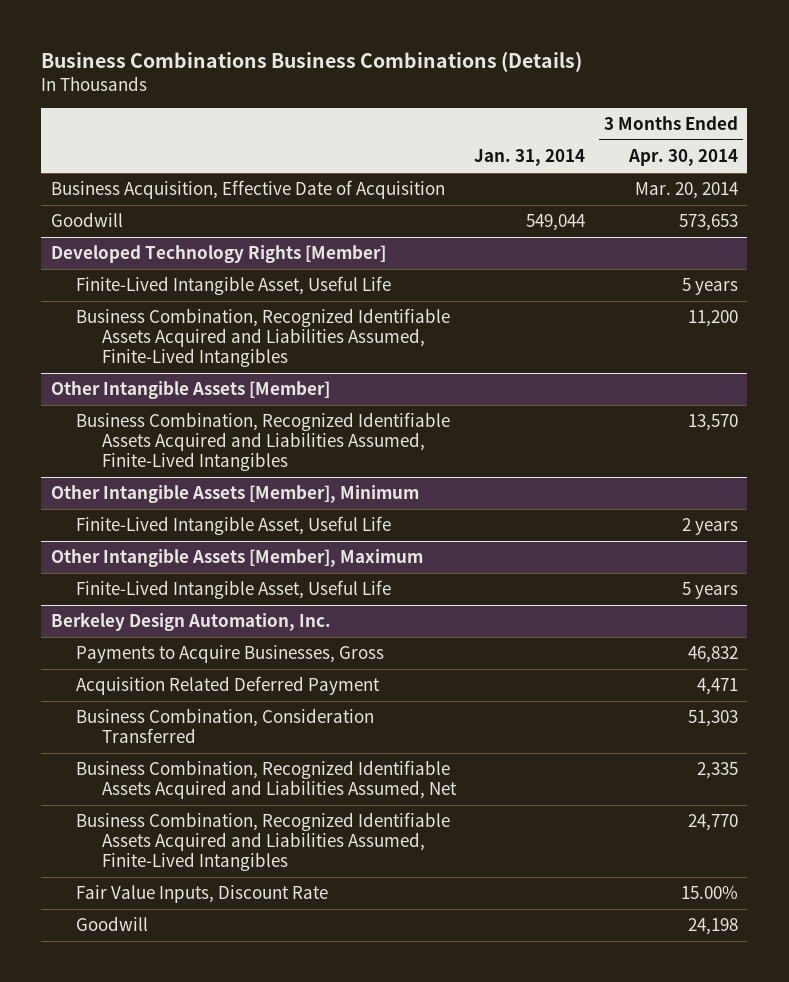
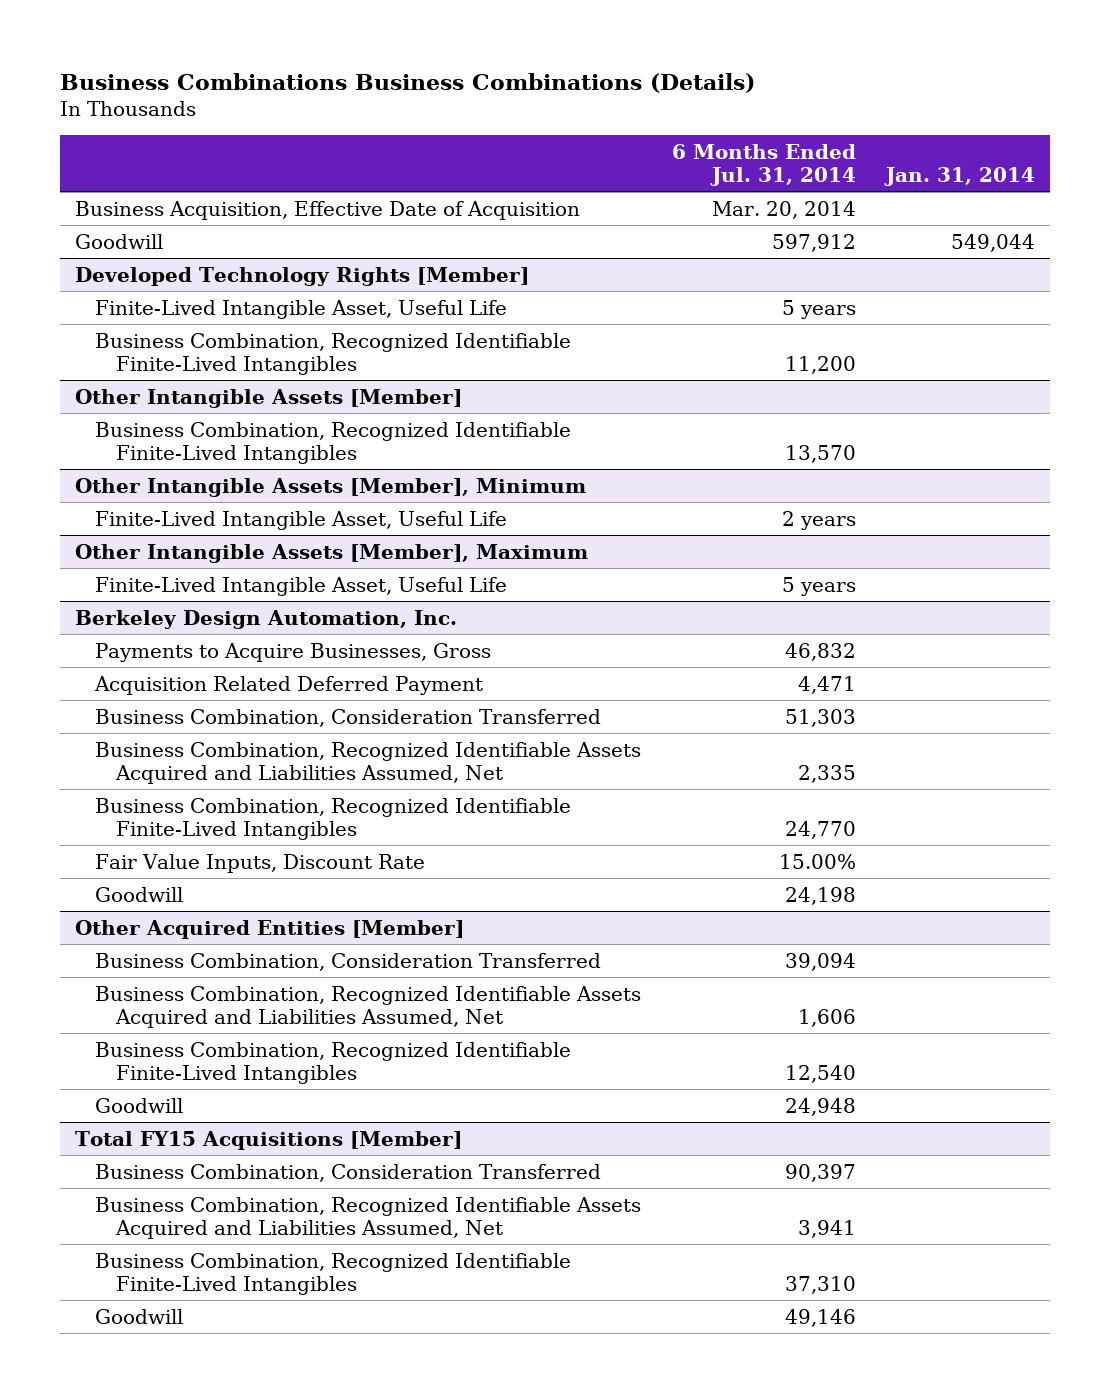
- | Jan. 31, 2014 | 3 Months Ended Apr. 30, 2014
+ | 6 Months Ended Jul. 31, 2014 | Jan. 31, 2014
@ Developed Technology Rights [Member]
- Business Combination, Recognized Identifiable Assets Acquired and Liabilities Assumed, Finite-Lived Intangibles | | 11,200
+ Business Combination, Recognized Identifiable Finite-Lived Intangibles | 11,200 |
@ Other Intangible Assets [Member]
- Business Combination, Recognized Identifiable Assets Acquired and Liabilities Assumed, Finite-Lived Intangibles | | 13,570
+ Business Combination, Recognized Identifiable Finite-Lived Intangibles | 13,570 |
@ Berkeley Design Automation, Inc.
- Business Combination, Recognized Identifiable Assets Acquired and Liabilities Assumed, Finite-Lived Intangibles | | 24,770
+ Business Combination, Recognized Identifiable Finite-Lived Intangibles | 24,770 |
+ Other Acquired Entities [Member]
+ Business Combination, Consideration Transferred | 39,094 |
+ Business Combination, Recognized Identifiable Assets Acquired and Liabilities Assumed, Net | 1,606 |
+ Business Combination, Recognized Identifiable Finite-Lived Intangibles | 12,540 |
+ Goodwill | 24,948 |
+ Total FY15 Acquisitions [Member]
+ Business Combination, Consideration Transferred | 90,397 |
+ Business Combination, Recognized Identifiable Assets Acquired and Liabilities Assumed, Net | 3,941 |
+ Business Combination, Recognized Identifiable Finite-Lived Intangibles | 37,310 |
+ Goodwill | 49,146 |

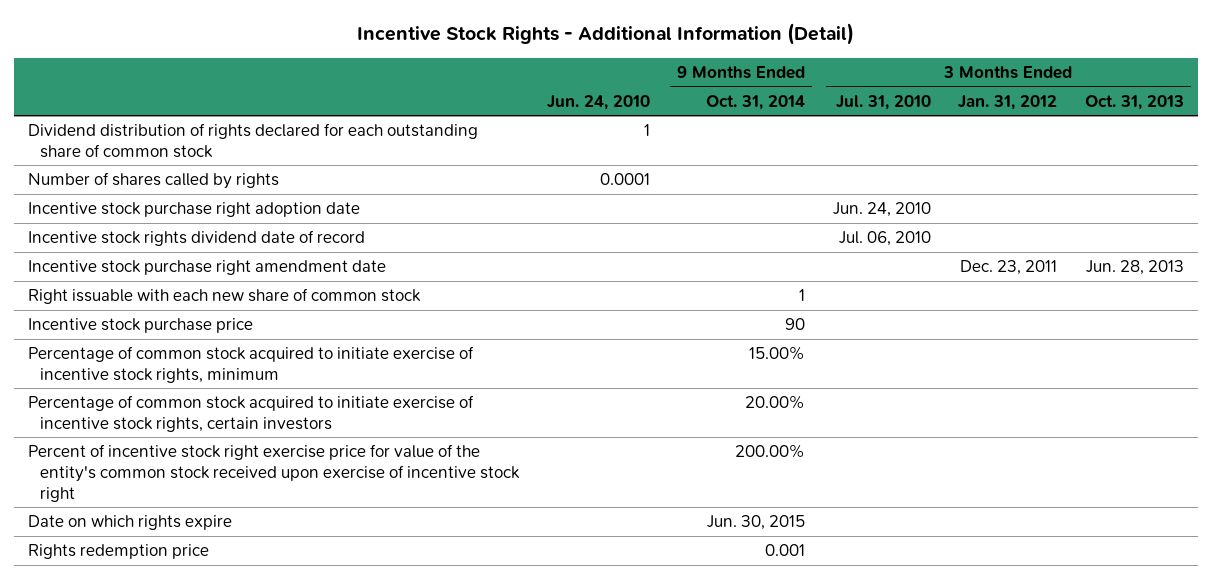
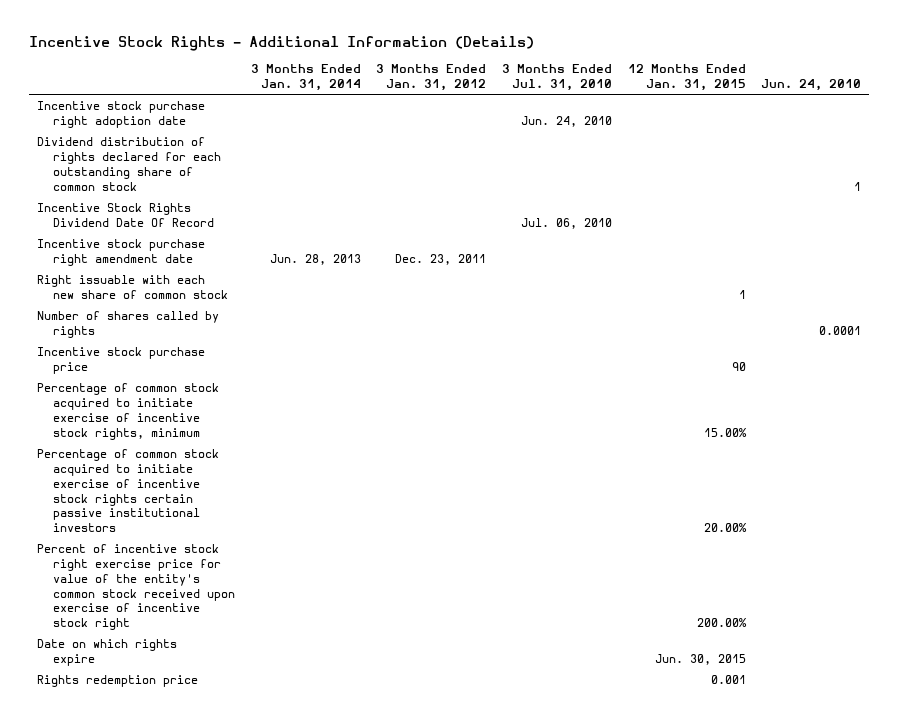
- Incentive Stock Rights - Additional Information (Detail)
+ Incentive Stock Rights - Additional Information (Details)
- | Jun. 24, 2010 | 9 Months Ended Oct. 31, 2014 | 3 Months Ended Jul. 31, 2010 | 3 Months Ended Jan. 31, 2012 | 3 Months Ended Oct. 31, 2013
+ | 3 Months Ended Jan. 31, 2014 | 3 Months Ended Jan. 31, 2012 | 3 Months Ended Jul. 31, 2010 | 12 Months Ended Jan. 31, 2015 | Jun. 24, 2010
- Incentive stock rights dividend date of record | | | Jul. 06, 2010 | |
moved down: Dividend distribution of rights declared for each outstanding share of common stock | | | | | 1
+ Incentive Stock Rights Dividend Date Of Record | | | Jul. 06, 2010 | |
moved down: Number of shares called by rights | | | | | 0.0001
- Percentage of common stock acquired to initiate exercise of incentive stock rights, certain investors | | 20.00% | | |
+ Percentage of common stock acquired to initiate exercise of incentive stock rights certain passive institutional investors | | | | 20.00% |

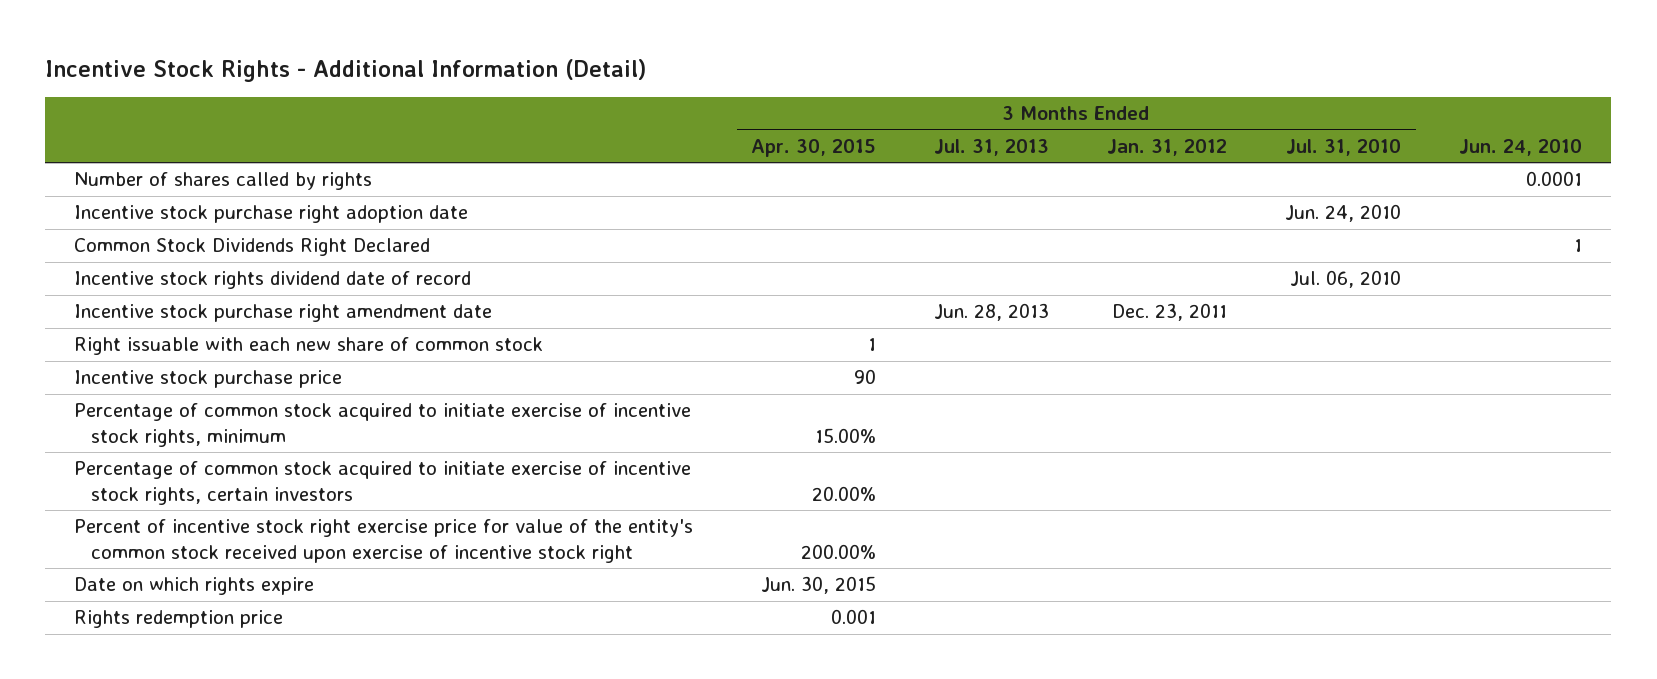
- Incentive Stock Rights - Additional Information (Details)
+ Incentive Stock Rights - Additional Information (Detail)
- | 3 Months Ended Jan. 31, 2014 | 3 Months Ended Jan. 31, 2012 | 3 Months Ended Jul. 31, 2010 | 12 Months Ended Jan. 31, 2015 | Jun. 24, 2010
+ | 3 Months Ended Apr. 30, 2015 | 3 Months Ended Jul. 31, 2013 | 3 Months Ended Jan. 31, 2012 | 3 Months Ended Jul. 31, 2010 | Jun. 24, 2010
moved up: Number of shares called by rights | | | | | 0.0001
- Dividend distribution of rights declared for each outstanding share of common stock | | | | | 1
- Incentive Stock Rights Dividend Date Of Record | | | Jul. 06, 2010 | |
+ Common Stock Dividends Right Declared | | | | | 1
+ Incentive stock rights dividend date of record | | | | Jul. 06, 2010 |
- Percentage of common stock acquired to initiate exercise of incentive stock rights certain passive institutional investors | | | | 20.00% |
+ Percentage of common stock acquired to initiate exercise of incentive stock rights, certain investors | 20.00% | | | |

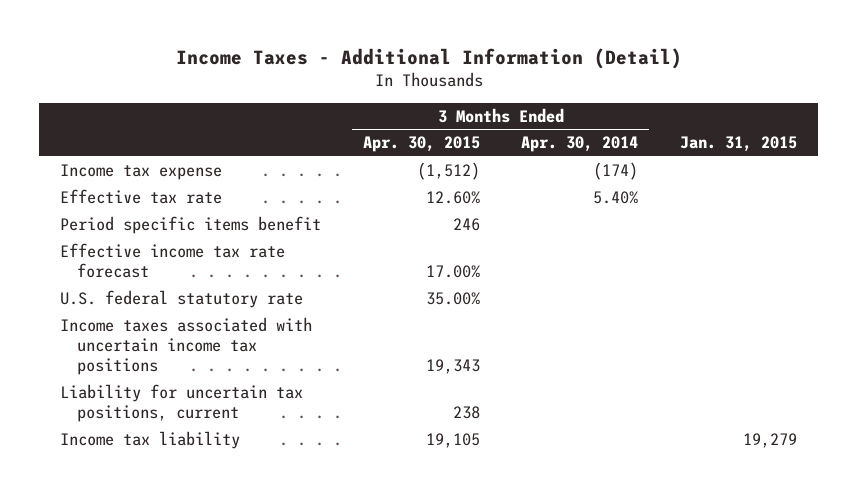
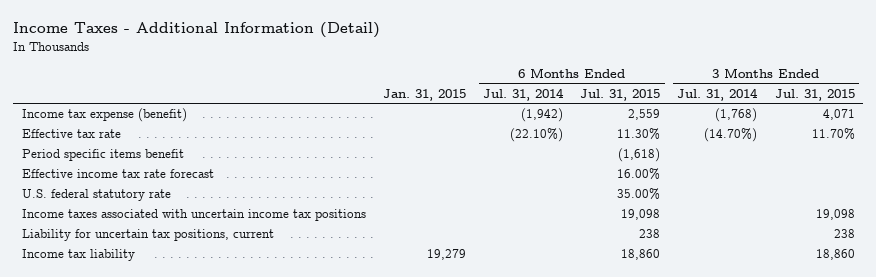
- | 3 Months Ended Apr. 30, 2015 | 3 Months Ended Apr. 30, 2014 | Jan. 31, 2015
+ | Jan. 31, 2015 | 6 Months Ended Jul. 31, 2014 | 6 Months Ended Jul. 31, 2015 | 3 Months Ended Jul. 31, 2014 | 3 Months Ended Jul. 31, 2015
- Income tax expense | (1,512) | (174) |
+ Income tax expense (benefit) | | (1,942) | 2,559 | (1,768) | 4,071

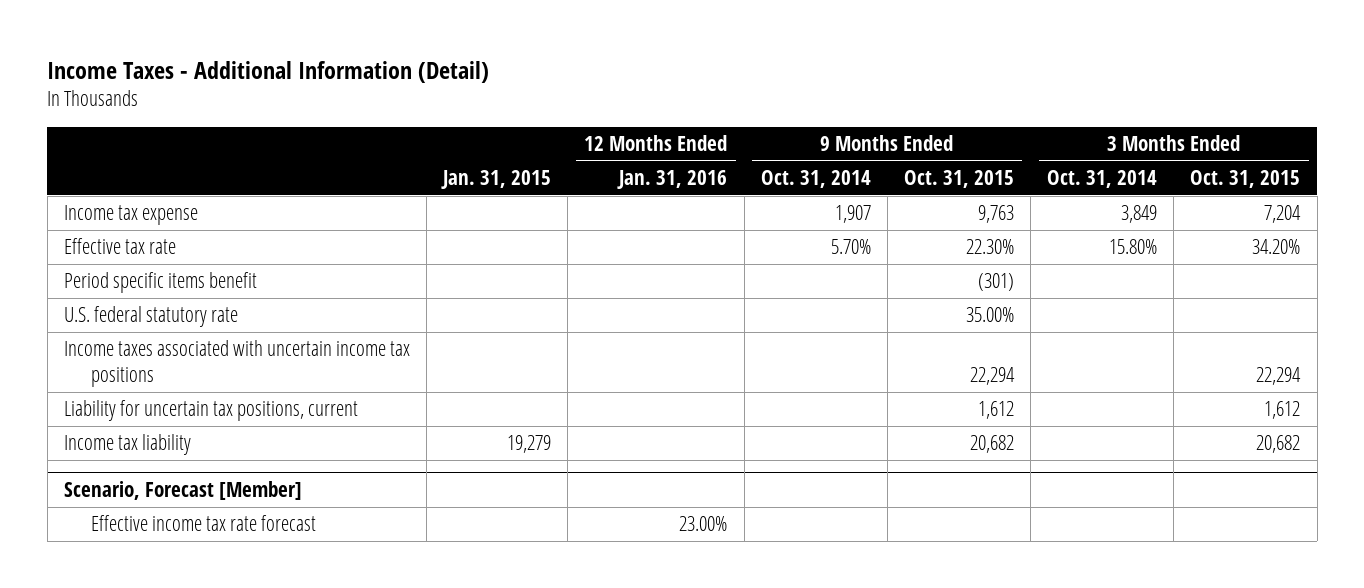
- | Jan. 31, 2015 | 6 Months Ended Jul. 31, 2014 | 6 Months Ended Jul. 31, 2015 | 3 Months Ended Jul. 31, 2014 | 3 Months Ended Jul. 31, 2015
+ | Jan. 31, 2015 | 12 Months Ended Jan. 31, 2016 | 9 Months Ended Oct. 31, 2014 | 9 Months Ended Oct. 31, 2015 | 3 Months Ended Oct. 31, 2014 | 3 Months Ended Oct. 31, 2015
- Income tax expense (benefit) | | (1,942) | 2,559 | (1,768) | 4,071
+ Income tax expense | | | 1,907 | 9,763 | 3,849 | 7,204
- Effective income tax rate forecast | | | 16.00% | |
+ Scenario, Forecast [Member]
+ Effective income tax rate forecast | | 23.00% | | | |

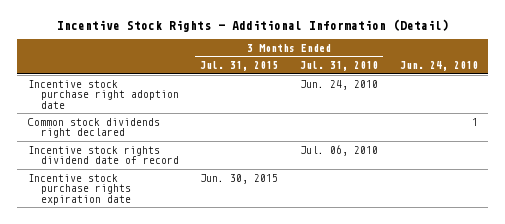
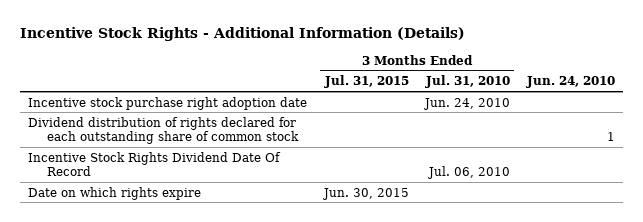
- Incentive Stock Rights - Additional Information (Detail)
+ Incentive Stock Rights - Additional Information (Details)
- Common stock dividends right declared | | | 1
- Incentive stock rights dividend date of record | | Jul. 06, 2010 |
- Incentive stock purchase rights expiration date | Jun. 30, 2015 | |
+ Dividend distribution of rights declared for each outstanding share of common stock | | | 1
+ Incentive Stock Rights Dividend Date Of Record | | Jul. 06, 2010 |
+ Date on which rights expire | Jun. 30, 2015 | |

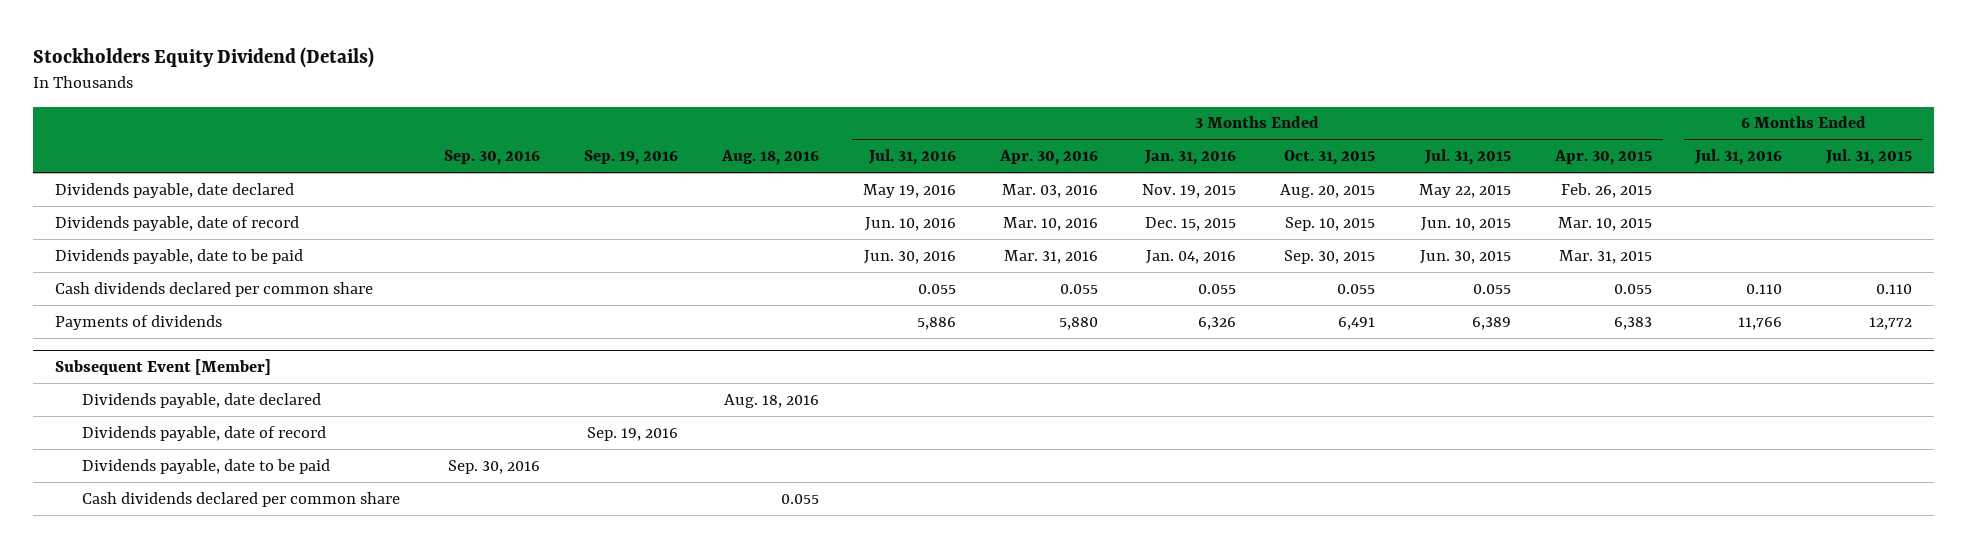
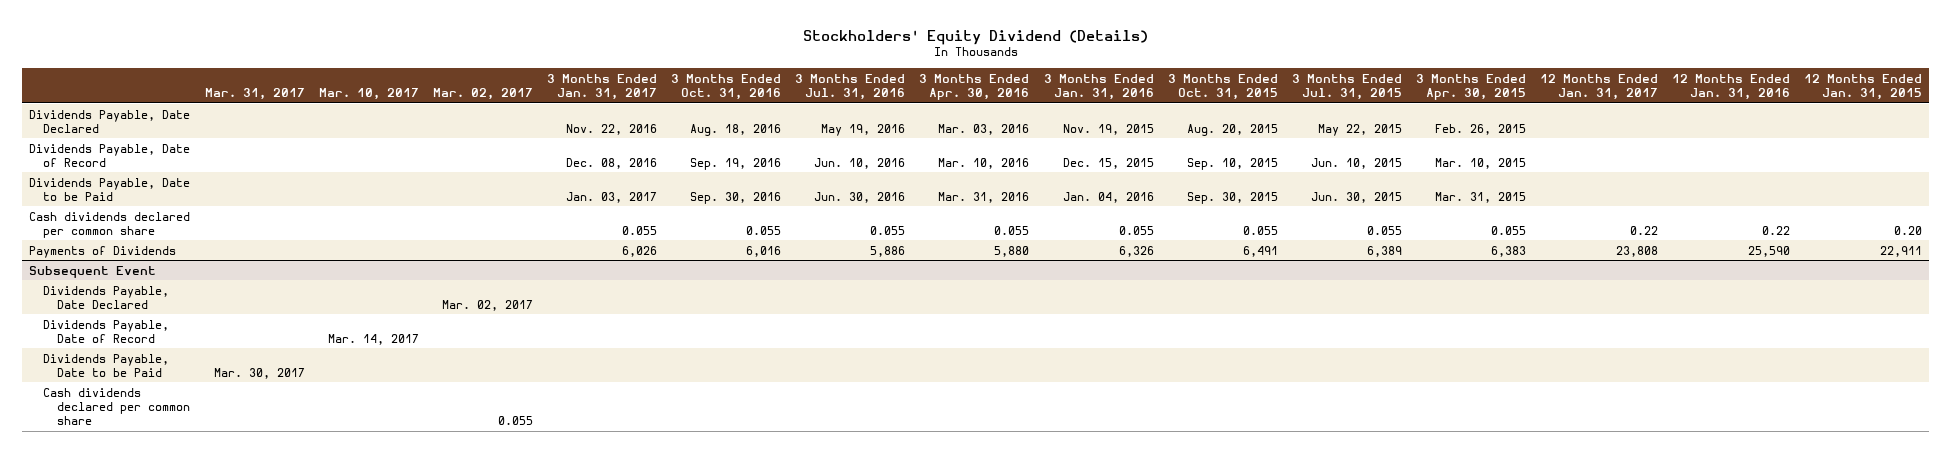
- Stockholders Equity Dividend (Details)
+ Stockholders' Equity Dividend (Details)
- | Sep. 30, 2016 | Sep. 19, 2016 | Aug. 18, 2016 | 3 Months Ended Jul. 31, 2016 | 3 Months Ended Apr. 30, 2016 | 3 Months Ended Jan. 31, 2016 | 3 Months Ended Oct. 31, 2015 | 3 Months Ended Jul. 31, 2015 | 3 Months Ended Apr. 30, 2015 | 6 Months Ended Jul. 31, 2016 | 6 Months Ended Jul. 31, 2015
+ | Mar. 31, 2017 | Mar. 10, 2017 | Mar. 02, 2017 | 3 Months Ended Jan. 31, 2017 | 3 Months Ended Oct. 31, 2016 | 3 Months Ended Jul. 31, 2016 | 3 Months Ended Apr. 30, 2016 | 3 Months Ended Jan. 31, 2016 | 3 Months Ended Oct. 31, 2015 | 3 Months Ended Jul. 31, 2015 | 3 Months Ended Apr. 30, 2015 | 12 Months Ended Jan. 31, 2017 | 12 Months Ended Jan. 31, 2016 | 12 Months Ended Jan. 31, 2015
- Dividends payable, date declared | | | | May 19, 2016 | Mar. 03, 2016 | Nov. 19, 2015 | Aug. 20, 2015 | May 22, 2015 | Feb. 26, 2015 | |
- Dividends payable, date of record | | | | Jun. 10, 2016 | Mar. 10, 2016 | Dec. 15, 2015 | Sep. 10, 2015 | Jun. 10, 2015 | Mar. 10, 2015 | |
- Dividends payable, date to be paid | | | | Jun. 30, 2016 | Mar. 31, 2016 | Jan. 04, 2016 | Sep. 30, 2015 | Jun. 30, 2015 | Mar. 31, 2015 | |
+ Dividends Payable, Date Declared | | | | Nov. 22, 2016 | Aug. 18, 2016 | May 19, 2016 | Mar. 03, 2016 | Nov. 19, 2015 | Aug. 20, 2015 | May 22, 2015 | Feb. 26, 2015 | | |
+ Dividends Payable, Date of Record | | | | Dec. 08, 2016 | Sep. 19, 2016 | Jun. 10, 2016 | Mar. 10, 2016 | Dec. 15, 2015 | Sep. 10, 2015 | Jun. 10, 2015 | Mar. 10, 2015 | | |
+ Dividends Payable, Date to be Paid | | | | Jan. 03, 2017 | Sep. 30, 2016 | Jun. 30, 2016 | Mar. 31, 2016 | Jan. 04, 2016 | Sep. 30, 2015 | Jun. 30, 2015 | Mar. 31, 2015 | | |
- Payments of dividends | | | | 5,886 | 5,880 | 6,326 | 6,491 | 6,389 | 6,383 | 11,766 | 12,772
- Subsequent Event [Member]
- Dividends payable, date declared | | | Aug. 18, 2016 | | | | | | | |
- Dividends payable, date of record | | Sep. 19, 2016 | | | | | | | | |
- Dividends payable, date to be paid | Sep. 30, 2016 | | | | | | | | | |
+ Payments of Dividends | | | | 6,026 | 6,016 | 5,886 | 5,880 | 6,326 | 6,491 | 6,389 | 6,383 | 23,808 | 25,590 | 22,911
+ Subsequent Event
+ Dividends Payable, Date Declared | | | Mar. 02, 2017 | | | | | | | | | | |
+ Dividends Payable, Date of Record | | Mar. 14, 2017 | | | | | | | | | | | |
+ Dividends Payable, Date to be Paid | Mar. 30, 2017 | | | | | | | | | | | | |

